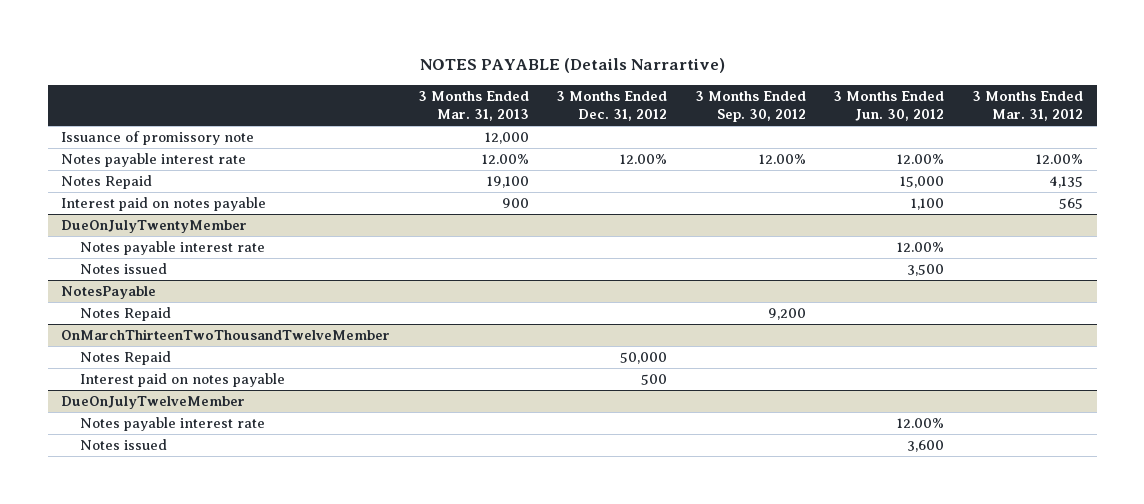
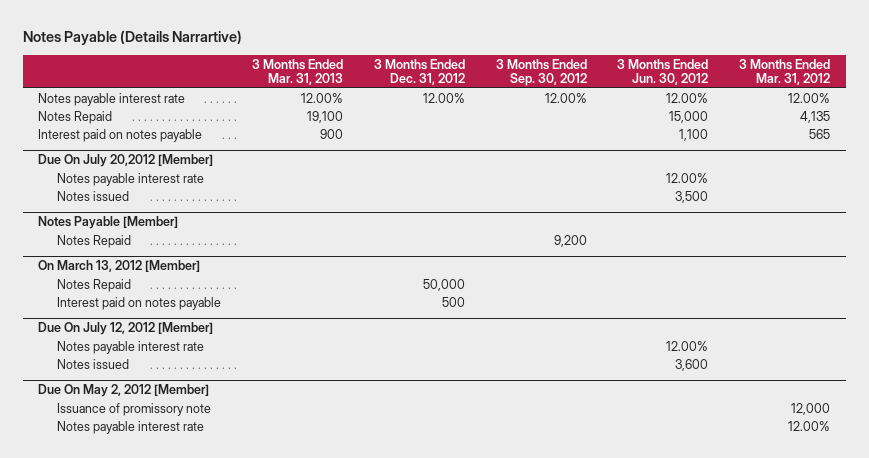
- NOTES PAYABLE (Details Narrartive)
+ Notes Payable (Details Narrartive)
- Issuance of promissory note | 12,000 | | | |
- DueOnJulyTwentyMember
+ Due On July 20,2012 [Member]
- NotesPayable
+ Notes Payable [Member]
- OnMarchThirteenTwoThousandTwelveMember
+ On March 13, 2012 [Member]
- DueOnJulyTwelveMember
+ Due On July 12, 2012 [Member]
+ Due On May 2, 2012 [Member]
+ Issuance of promissory note | | | | | 12,000
+ Notes payable interest rate | | | | | 12.00%

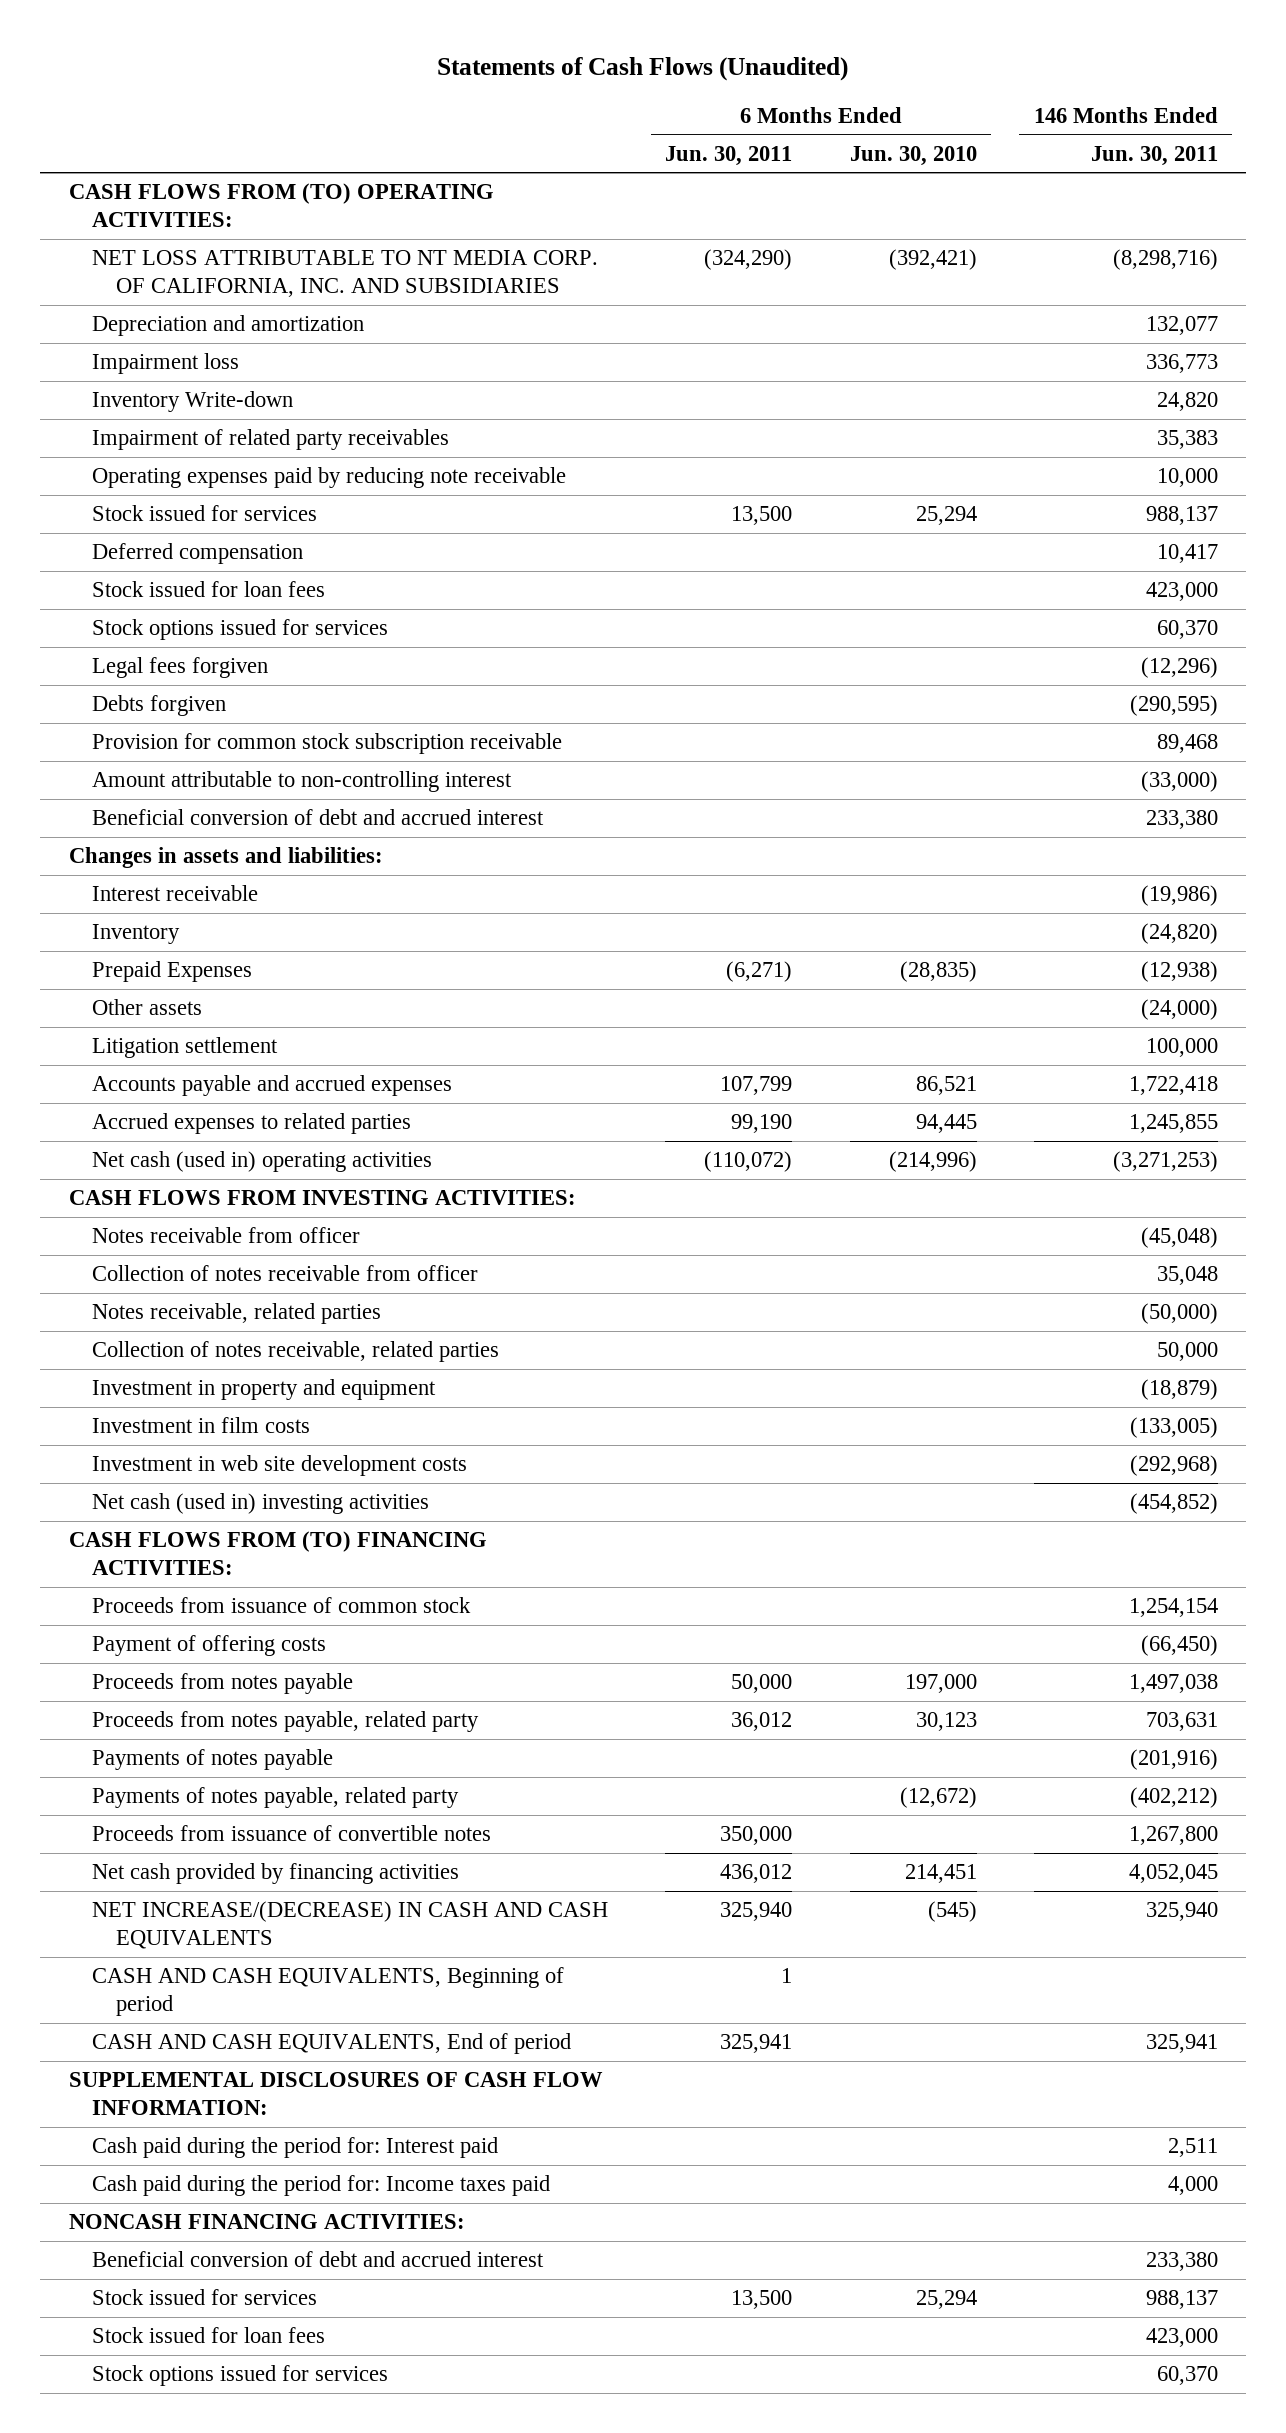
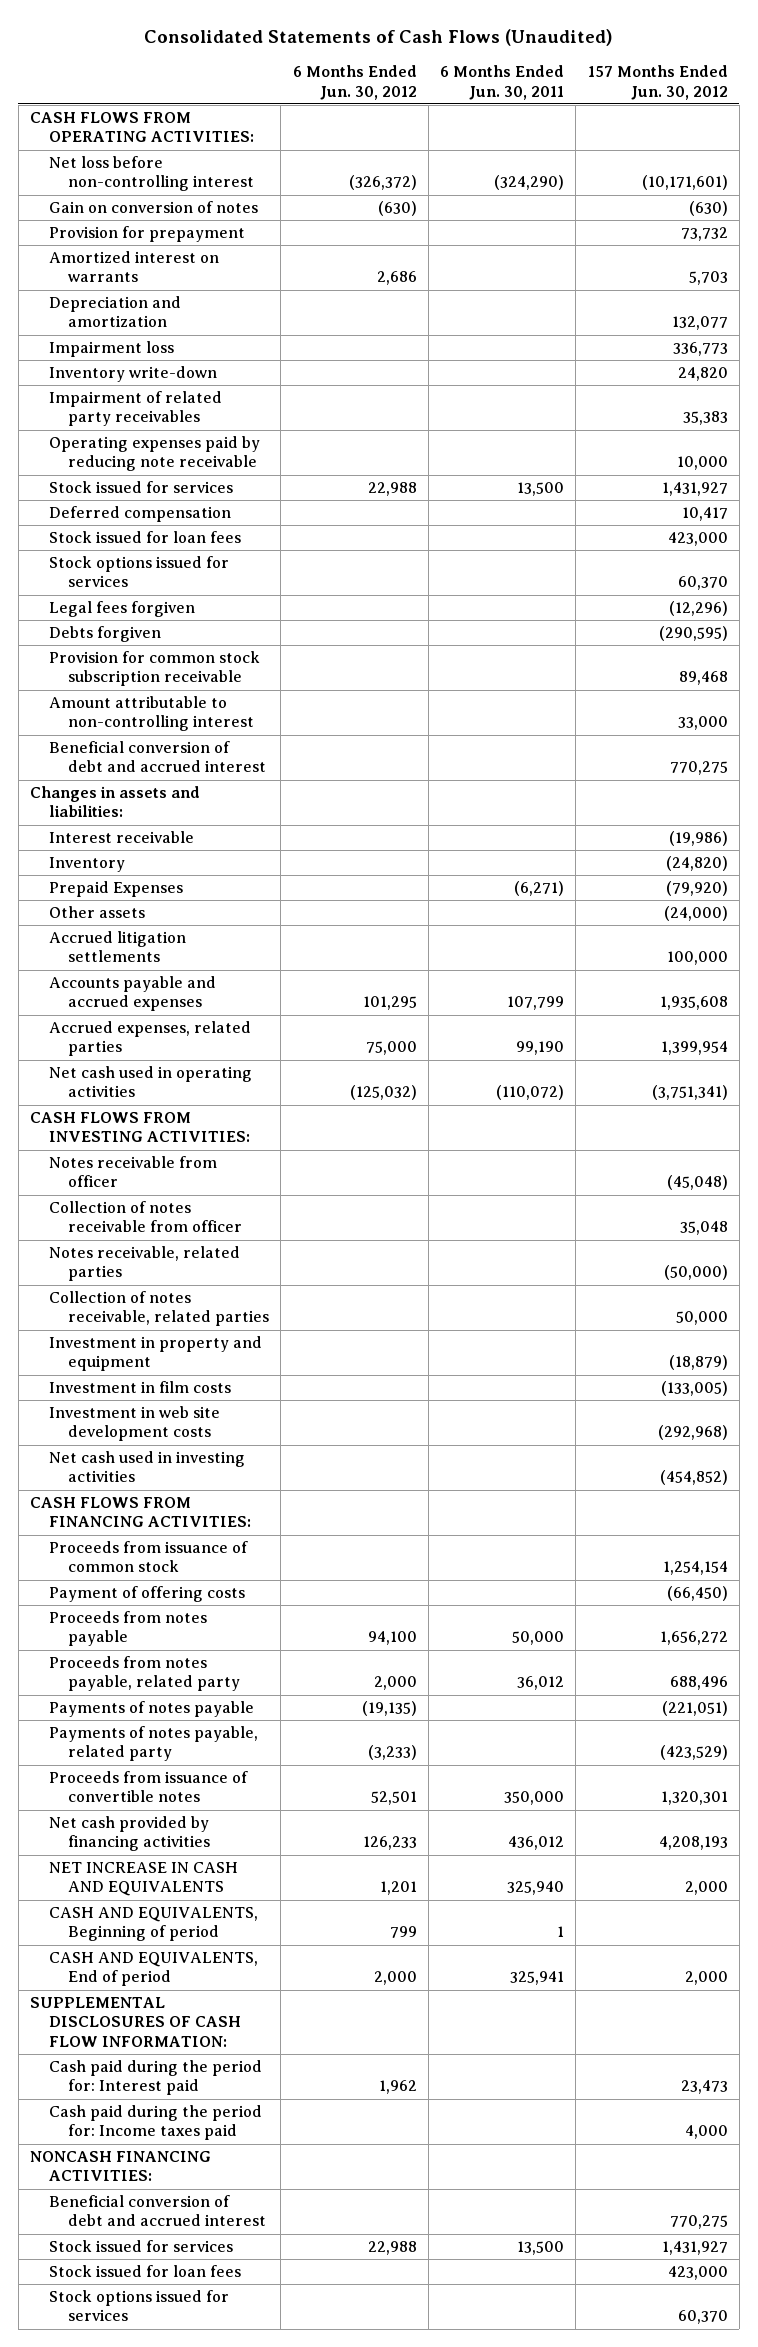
- Statements of Cash Flows (Unaudited)
+ Consolidated Statements of Cash Flows (Unaudited)
- | 6 Months Ended Jun. 30, 2011 | 6 Months Ended Jun. 30, 2010 | 146 Months Ended Jun. 30, 2011
+ | 6 Months Ended Jun. 30, 2012 | 6 Months Ended Jun. 30, 2011 | 157 Months Ended Jun. 30, 2012
- CASH FLOWS FROM (TO) OPERATING ACTIVITIES:
- NET LOSS ATTRIBUTABLE TO NT MEDIA CORP. OF CALIFORNIA, INC. AND SUBSIDIARIES | (324,290) | (392,421) | (8,298,716)
+ CASH FLOWS FROM OPERATING ACTIVITIES:
+ Net loss before non-controlling interest | (326,372) | (324,290) | (10,171,601)
+ Gain on conversion of notes | (630) | | (630)
+ Provision for prepayment | | | 73,732
+ Amortized interest on warrants | 2,686 | | 5,703
- Inventory Write-down | | | 24,820
+ Inventory write-down | | | 24,820
- Litigation settlement | | | 100,000
+ Accrued litigation settlements | | | 100,000
- Accrued expenses to related parties | 99,190 | 94,445 | 1,245,855
- Net cash (used in) operating activities | (110,072) | (214,996) | (3,271,253)
+ Accrued expenses, related parties | 75,000 | 99,190 | 1,399,954
+ Net cash used in operating activities | (125,032) | (110,072) | (3,751,341)
- Net cash (used in) investing activities | | | (454,852)
- CASH FLOWS FROM (TO) FINANCING ACTIVITIES:
+ Net cash used in investing activities | | | (454,852)
+ CASH FLOWS FROM FINANCING ACTIVITIES:
- NET INCREASE/(DECREASE) IN CASH AND CASH EQUIVALENTS | 325,940 | (545) | 325,940
- CASH AND CASH EQUIVALENTS, Beginning of period | 1 | |
- CASH AND CASH EQUIVALENTS, End of period | 325,941 | | 325,941
+ NET INCREASE IN CASH AND EQUIVALENTS | 1,201 | 325,940 | 2,000
+ CASH AND EQUIVALENTS, Beginning of period | 799 | 1 |
+ CASH AND EQUIVALENTS, End of period | 2,000 | 325,941 | 2,000

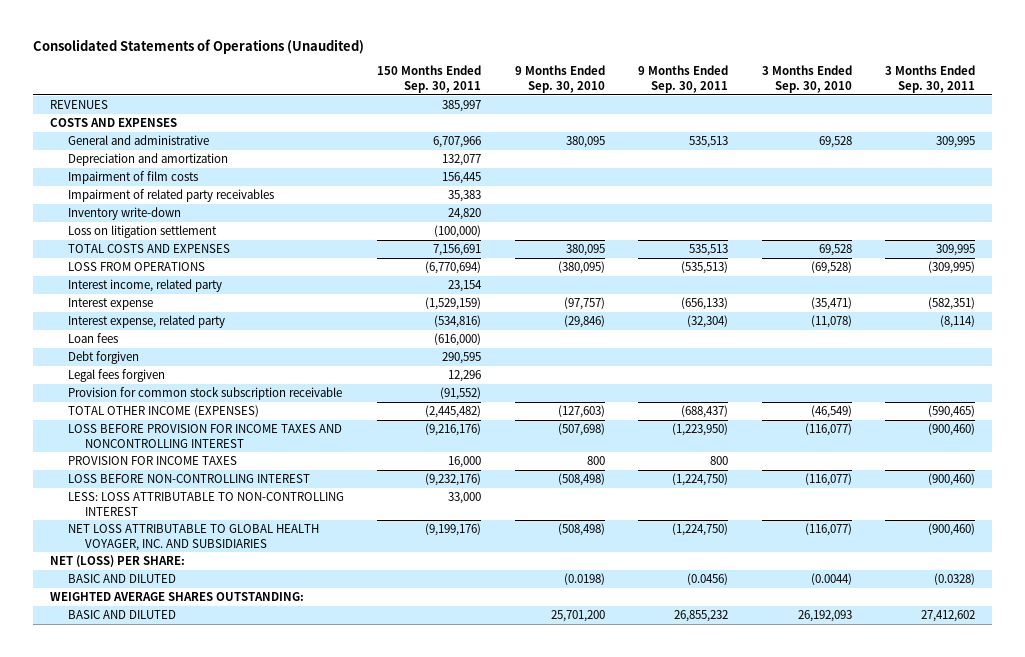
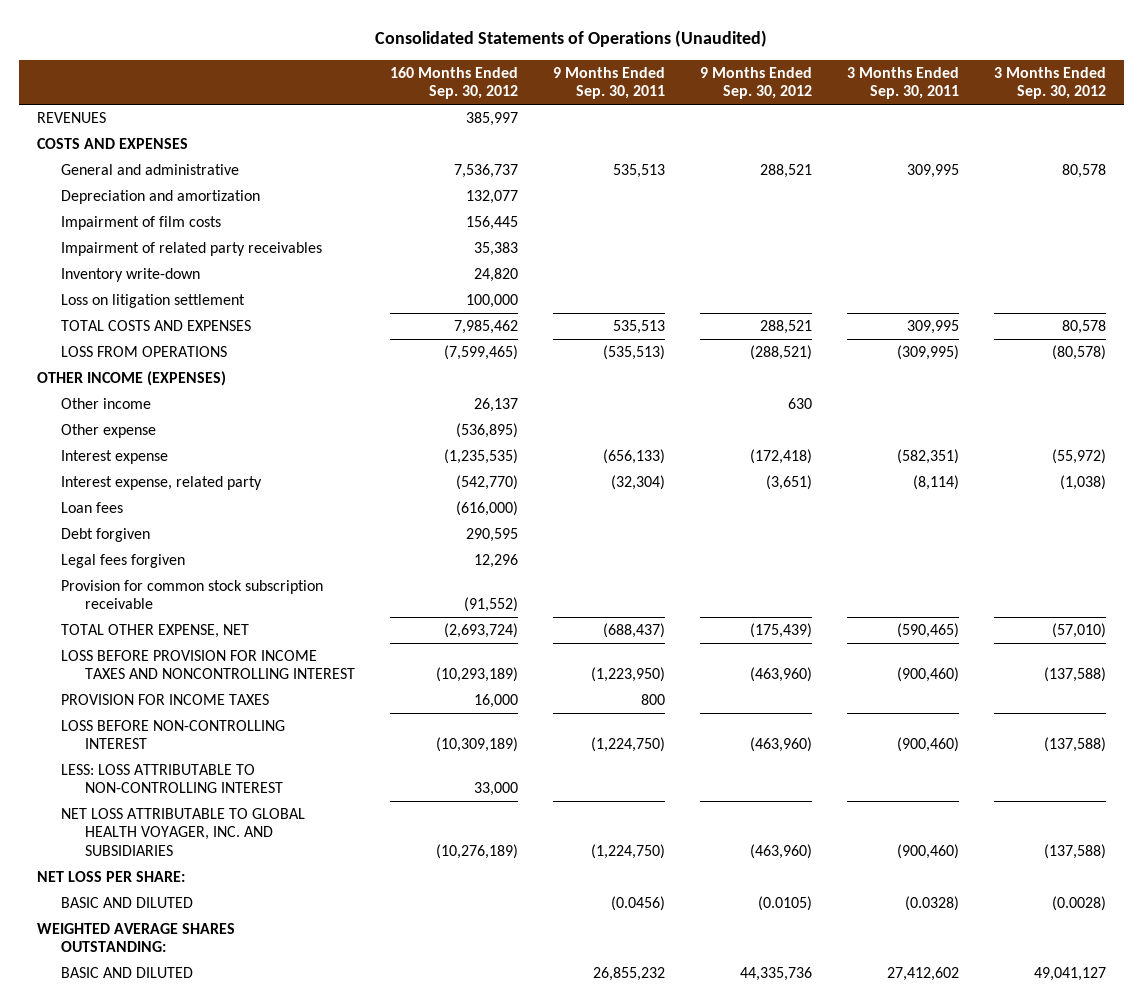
- | 150 Months Ended Sep. 30, 2011 | 9 Months Ended Sep. 30, 2010 | 9 Months Ended Sep. 30, 2011 | 3 Months Ended Sep. 30, 2010 | 3 Months Ended Sep. 30, 2011
+ | 160 Months Ended Sep. 30, 2012 | 9 Months Ended Sep. 30, 2011 | 9 Months Ended Sep. 30, 2012 | 3 Months Ended Sep. 30, 2011 | 3 Months Ended Sep. 30, 2012
- Interest income, related party | 23,154 | | | |
+ OTHER INCOME (EXPENSES)
+ Other income | 26,137 | | 630 | |
+ Other expense | (536,895) | | | |
- TOTAL OTHER INCOME (EXPENSES) | (2,445,482) | (127,603) | (688,437) | (46,549) | (590,465)
+ TOTAL OTHER EXPENSE, NET | (2,693,724) | (688,437) | (175,439) | (590,465) | (57,010)
- NET (LOSS) PER SHARE:
+ NET LOSS PER SHARE:

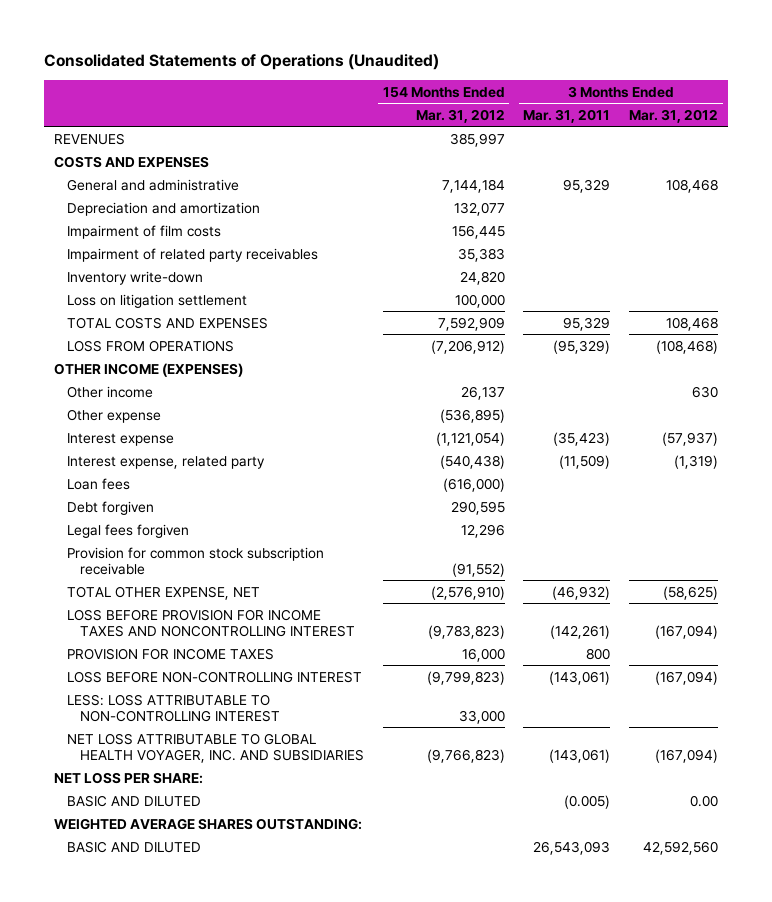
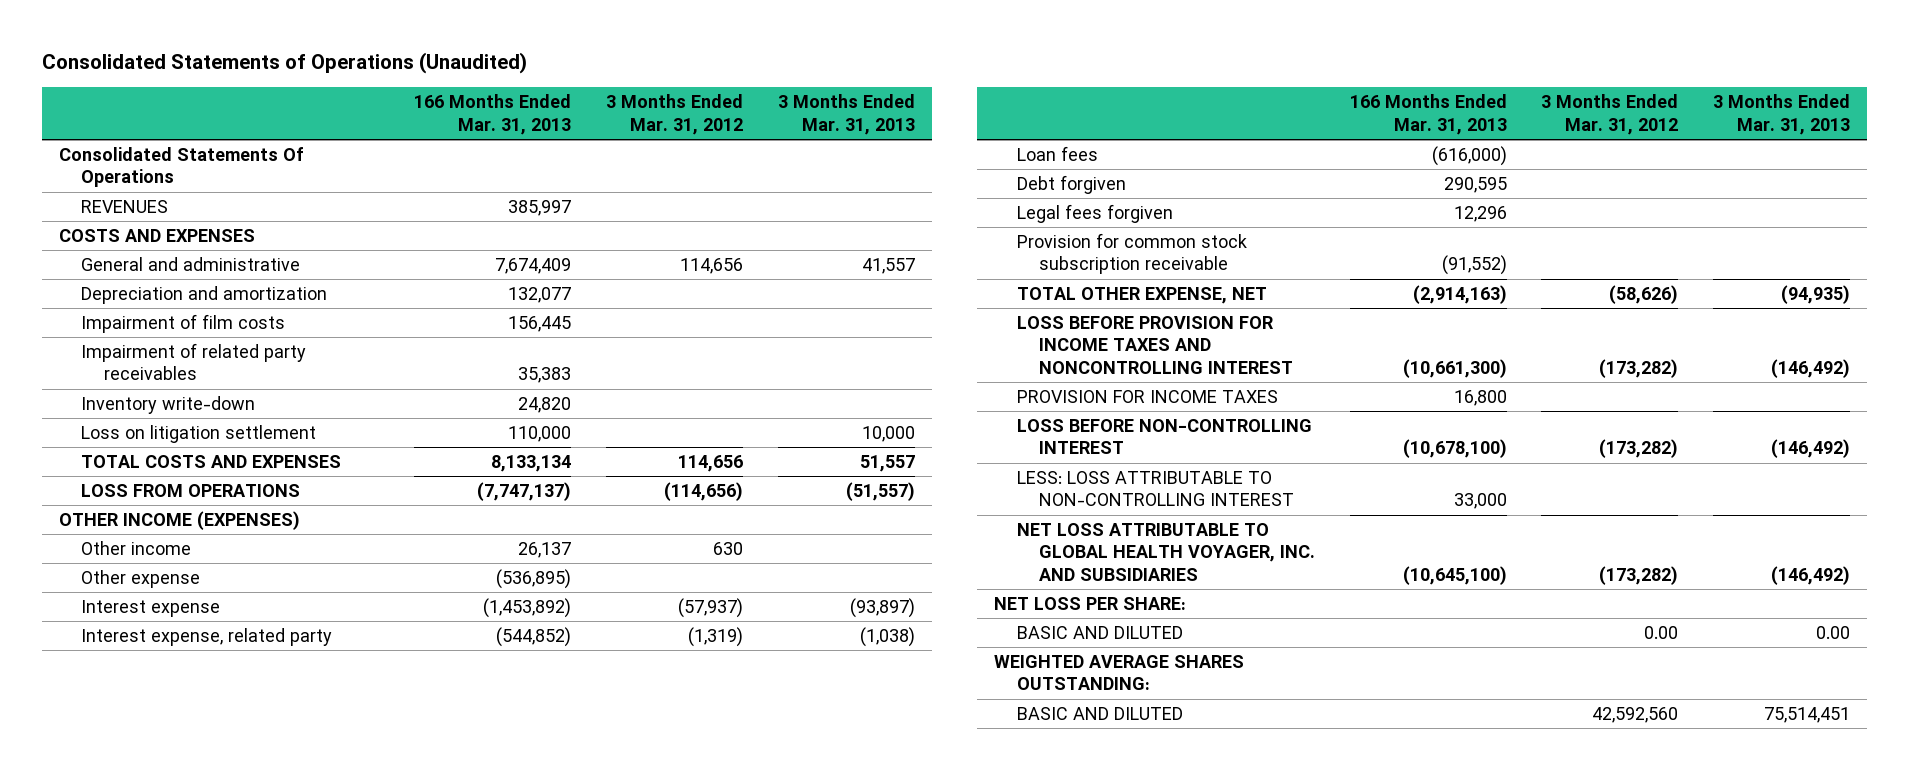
- | 154 Months Ended Mar. 31, 2012 | 3 Months Ended Mar. 31, 2011 | 3 Months Ended Mar. 31, 2012
+ | 166 Months Ended Mar. 31, 2013 | 3 Months Ended Mar. 31, 2012 | 3 Months Ended Mar. 31, 2013
+ Consolidated Statements Of Operations
- General and administrative | 7,144,184 | 95,329 | 108,468
+ General and administrative | 7,674,409 | 114,656 | 41,557
- TOTAL COSTS AND EXPENSES | 7,592,909 | 95,329 | 108,468
- LOSS FROM OPERATIONS | (7,206,912) | (95,329) | (108,468)
+ TOTAL COSTS AND EXPENSES | 8,133,134 | 114,656 | 51,557
+ LOSS FROM OPERATIONS | (7,747,137) | (114,656) | (51,557)
- TOTAL OTHER EXPENSE, NET | (2,576,910) | (46,932) | (58,625)
- LOSS BEFORE PROVISION FOR INCOME TAXES AND NONCONTROLLING INTEREST | (9,783,823) | (142,261) | (167,094)
+ TOTAL OTHER EXPENSE, NET | (2,914,163) | (58,626) | (94,935)
+ LOSS BEFORE PROVISION FOR INCOME TAXES AND NONCONTROLLING INTEREST | (10,661,300) | (173,282) | (146,492)
- LOSS BEFORE NON-CONTROLLING INTEREST | (9,799,823) | (143,061) | (167,094)
+ LOSS BEFORE NON-CONTROLLING INTEREST | (10,678,100) | (173,282) | (146,492)
- NET LOSS ATTRIBUTABLE TO GLOBAL HEALTH VOYAGER, INC. AND SUBSIDIARIES | (9,766,823) | (143,061) | (167,094)
+ NET LOSS ATTRIBUTABLE TO GLOBAL HEALTH VOYAGER, INC. AND SUBSIDIARIES | (10,645,100) | (173,282) | (146,492)

